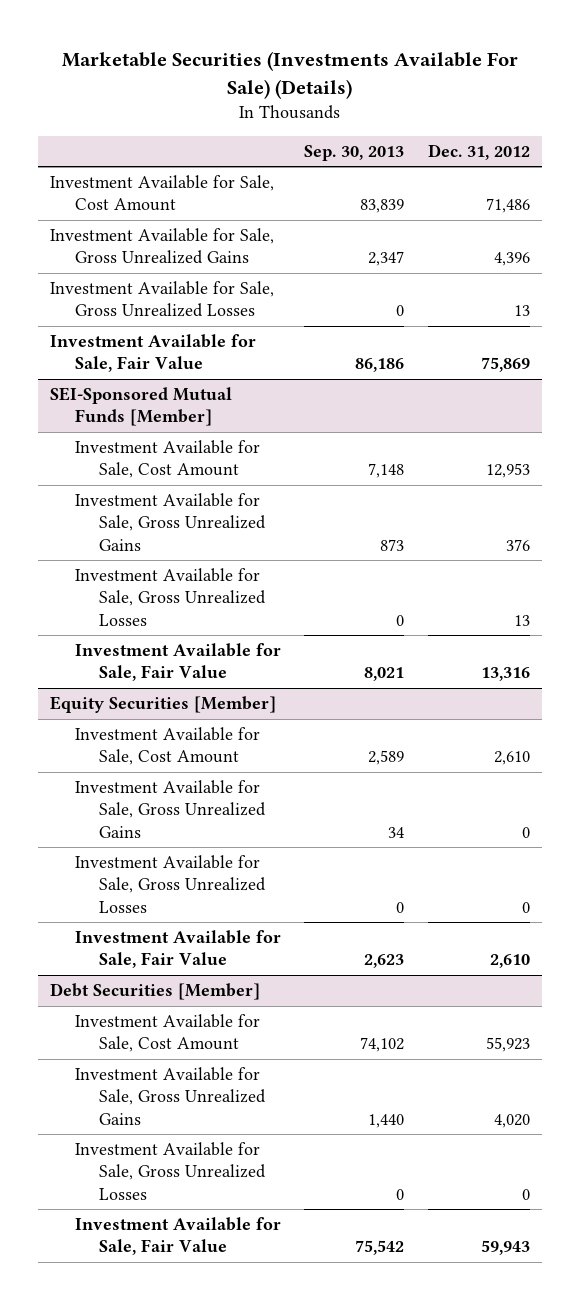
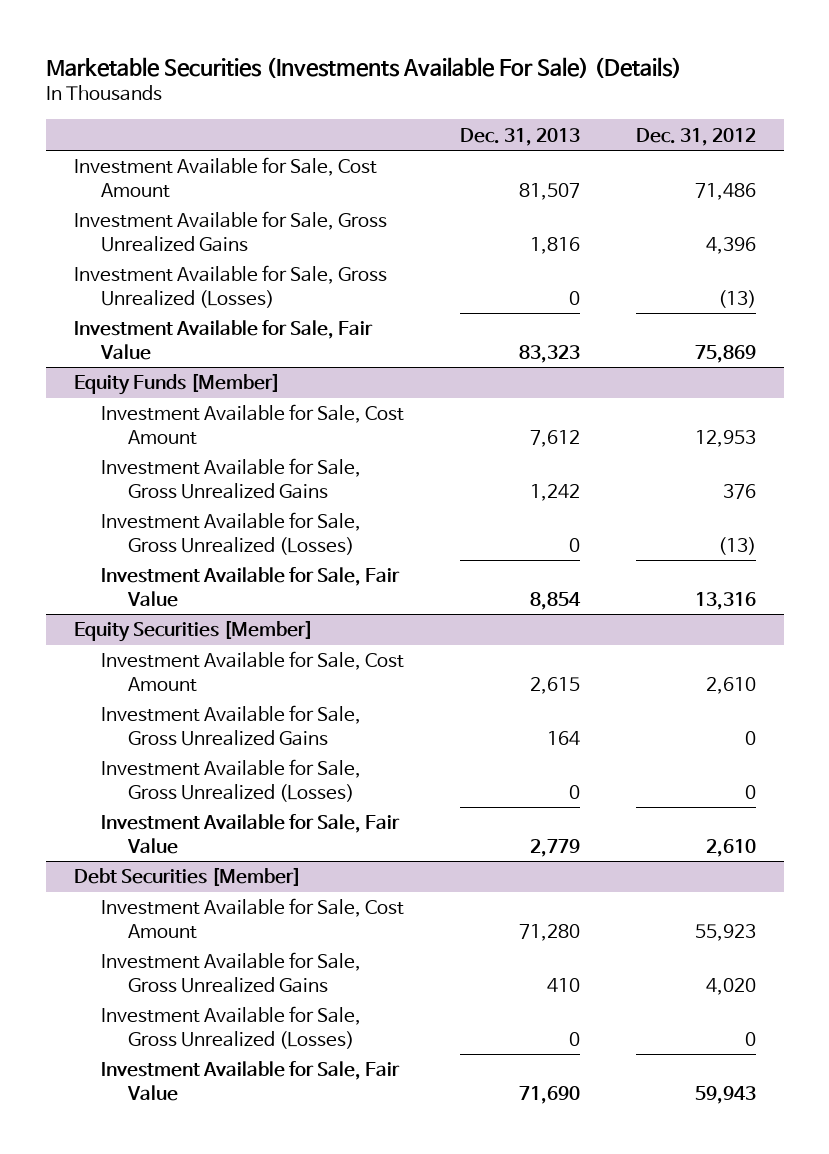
- | Sep. 30, 2013 | Dec. 31, 2012
+ | Dec. 31, 2013 | Dec. 31, 2012
- Investment Available for Sale, Gross Unrealized Losses | 0 | 13
+ Investment Available for Sale, Gross Unrealized (Losses) | 0 | (13)
- SEI-Sponsored Mutual Funds [Member]
+ Equity Funds [Member]
- Investment Available for Sale, Gross Unrealized Losses | 0 | 13
+ Investment Available for Sale, Gross Unrealized (Losses) | 0 | (13)
@ Equity Securities [Member]
- Investment Available for Sale, Gross Unrealized Losses | 0 | 0
+ Investment Available for Sale, Gross Unrealized (Losses) | 0 | 0
@ Debt Securities [Member]
- Investment Available for Sale, Gross Unrealized Losses | 0 | 0
+ Investment Available for Sale, Gross Unrealized (Losses) | 0 | 0

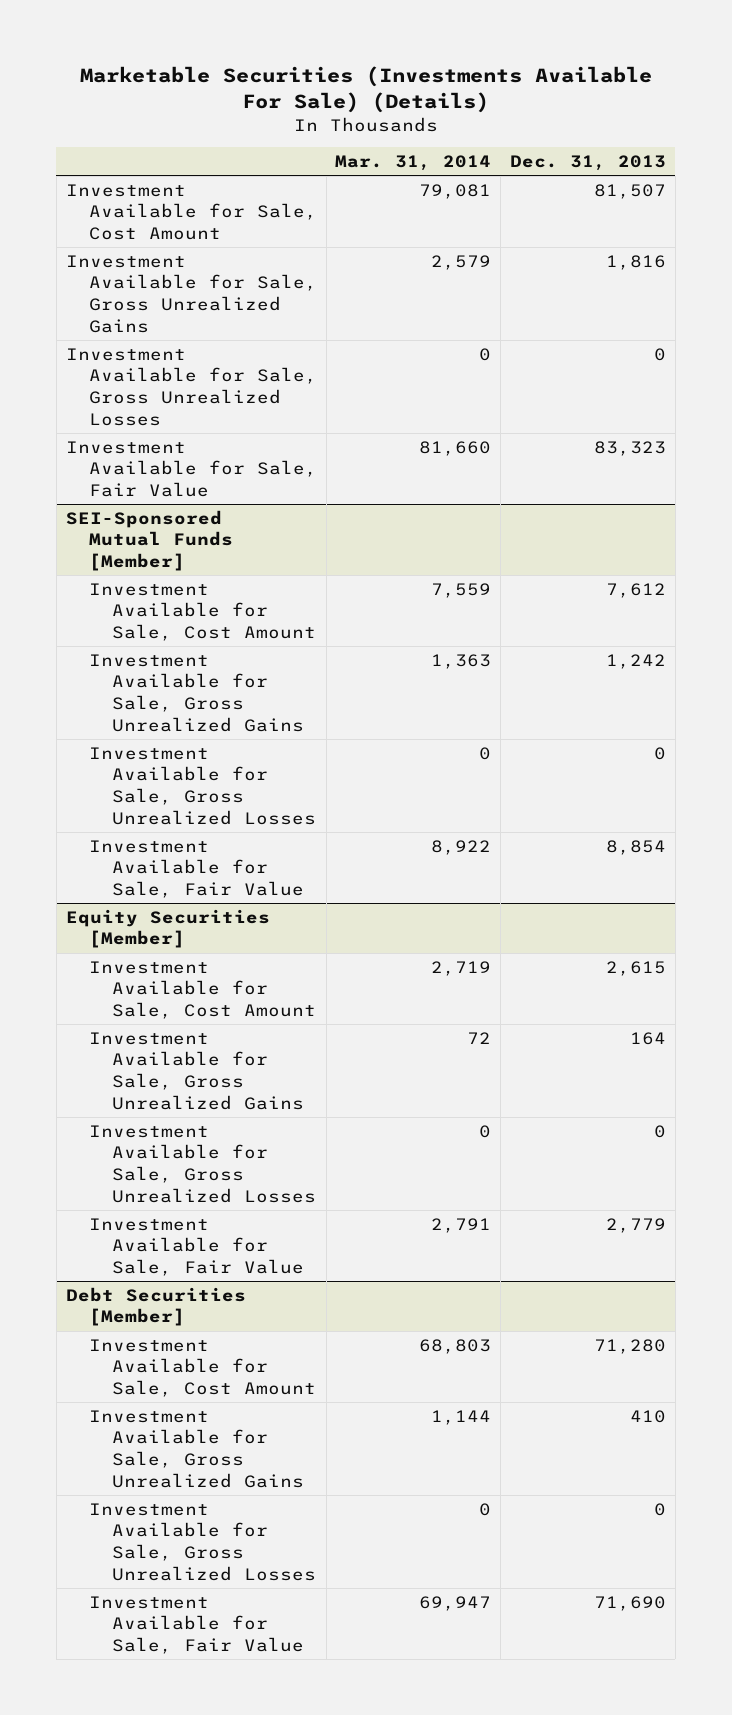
- | Dec. 31, 2013 | Dec. 31, 2012
+ | Mar. 31, 2014 | Dec. 31, 2013
- Investment Available for Sale, Gross Unrealized (Losses) | 0 | (13)
+ Investment Available for Sale, Gross Unrealized Losses | 0 | 0
- Equity Funds [Member]
+ SEI-Sponsored Mutual Funds [Member]
- Investment Available for Sale, Gross Unrealized (Losses) | 0 | (13)
+ Investment Available for Sale, Gross Unrealized Losses | 0 | 0
@ Equity Securities [Member]
- Investment Available for Sale, Gross Unrealized (Losses) | 0 | 0
+ Investment Available for Sale, Gross Unrealized Losses | 0 | 0
@ Debt Securities [Member]
- Investment Available for Sale, Gross Unrealized (Losses) | 0 | 0
+ Investment Available for Sale, Gross Unrealized Losses | 0 | 0

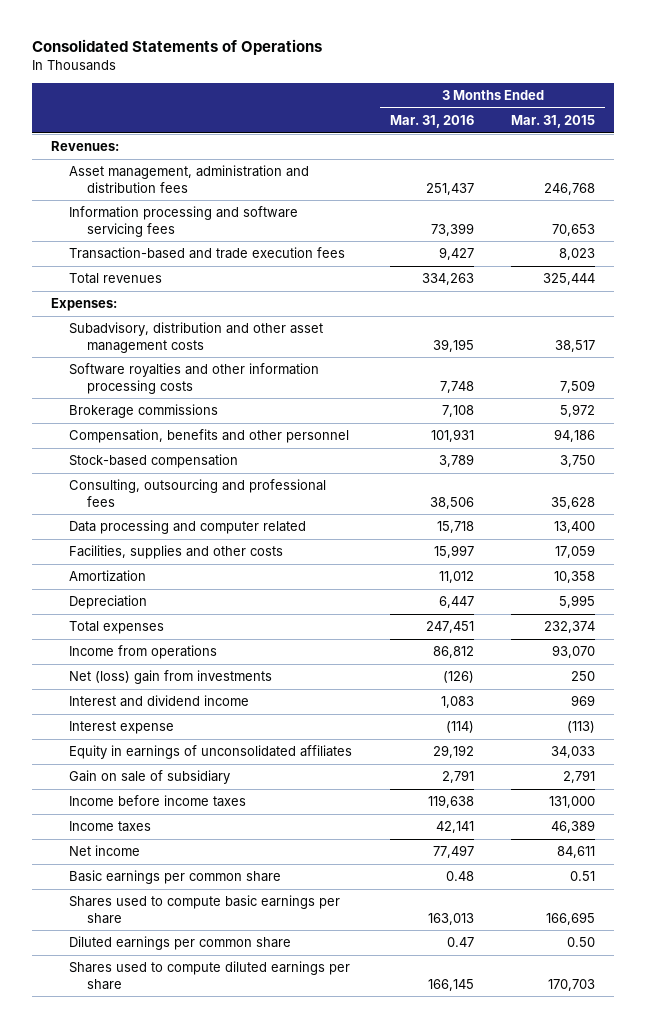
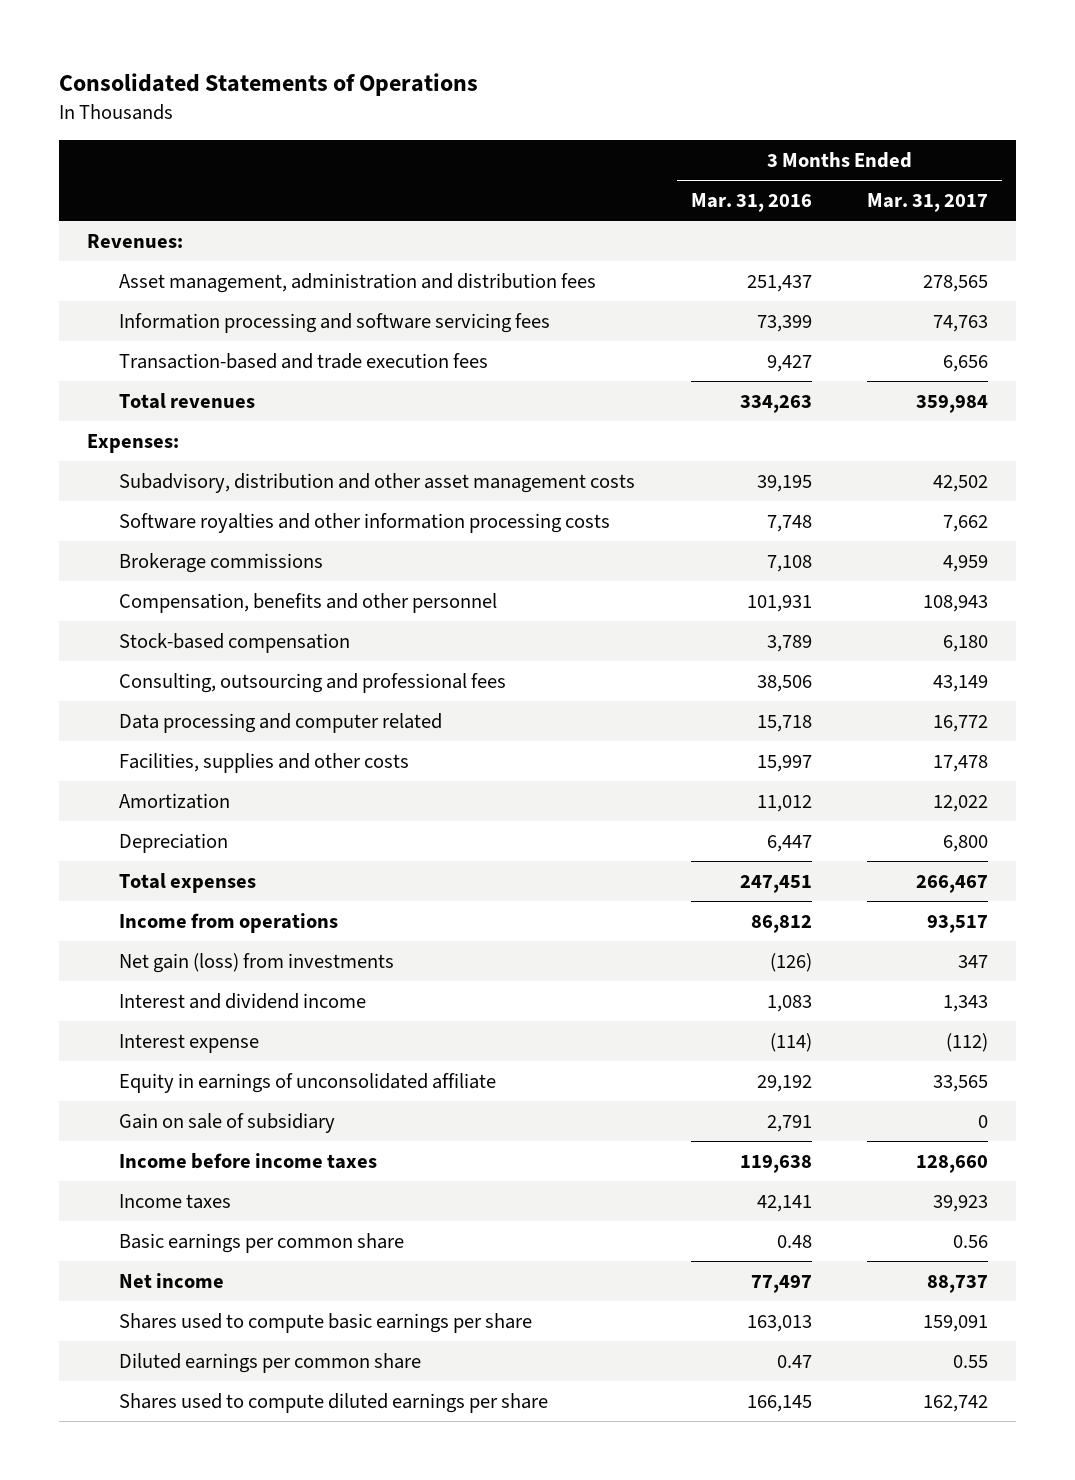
- | 3 Months Ended Mar. 31, 2016 | 3 Months Ended Mar. 31, 2015
+ | 3 Months Ended Mar. 31, 2016 | 3 Months Ended Mar. 31, 2017
- Net (loss) gain from investments | (126) | 250
+ Net gain (loss) from investments | (126) | 347
- Equity in earnings of unconsolidated affiliates | 29,192 | 34,033
+ Equity in earnings of unconsolidated affiliate | 29,192 | 33,565
moved down: Net income | 77,497 | 88,737

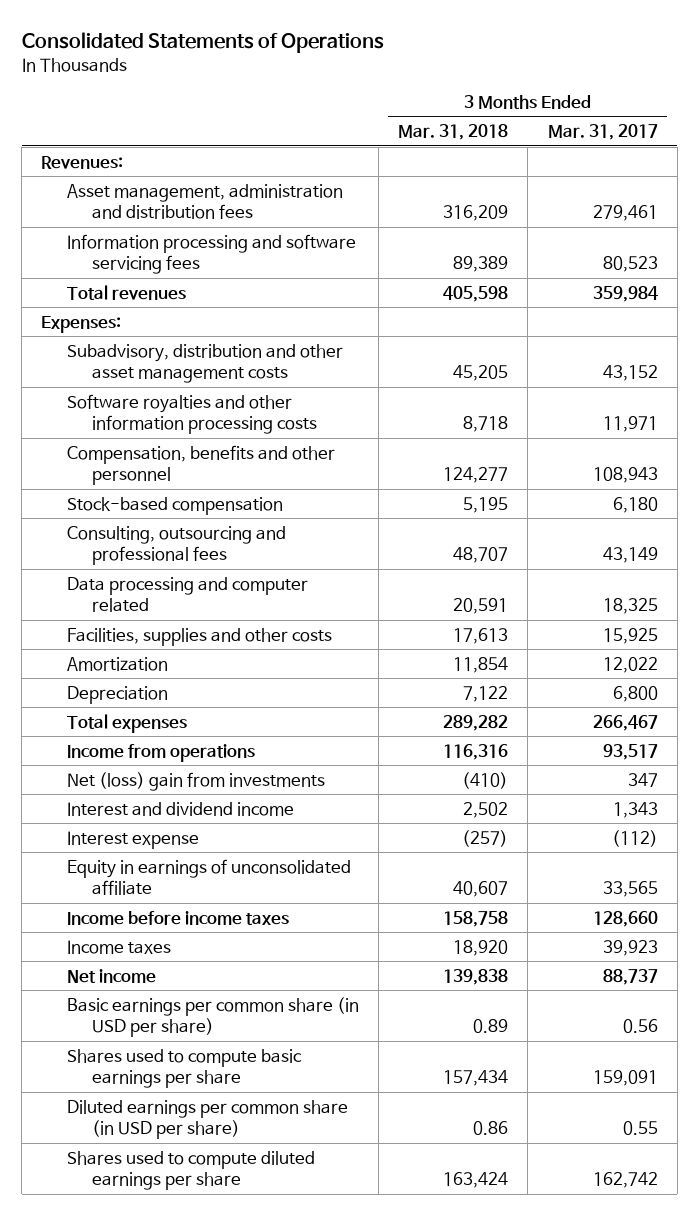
- | 3 Months Ended Mar. 31, 2016 | 3 Months Ended Mar. 31, 2017
+ | 3 Months Ended Mar. 31, 2018 | 3 Months Ended Mar. 31, 2017
- Asset management, administration and distribution fees | 251,437 | 278,565
- Information processing and software servicing fees | 73,399 | 74,763
- Transaction-based and trade execution fees | 9,427 | 6,656
+ Asset management, administration and distribution fees | 316,209 | 279,461
+ Information processing and software servicing fees | 89,389 | 80,523
- Subadvisory, distribution and other asset management costs | 39,195 | 42,502
- Software royalties and other information processing costs | 7,748 | 7,662
- Brokerage commissions | 7,108 | 4,959
+ Subadvisory, distribution and other asset management costs | 45,205 | 43,152
+ Software royalties and other information processing costs | 8,718 | 11,971
- Data processing and computer related | 15,718 | 16,772
- Facilities, supplies and other costs | 15,997 | 17,478
+ Data processing and computer related | 20,591 | 18,325
+ Facilities, supplies and other costs | 17,613 | 15,925
- Net gain (loss) from investments | (126) | 347
+ Net (loss) gain from investments | (410) | 347
- Gain on sale of subsidiary | 2,791 | 0
- Basic earnings per common share | 0.48 | 0.56
+ Basic earnings per common share (in USD per share) | 0.89 | 0.56
- Diluted earnings per common share | 0.47 | 0.55
+ Diluted earnings per common share (in USD per share) | 0.86 | 0.55

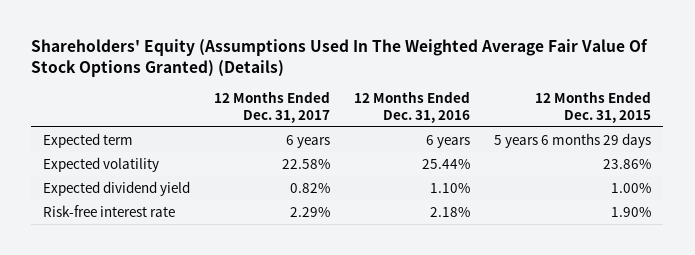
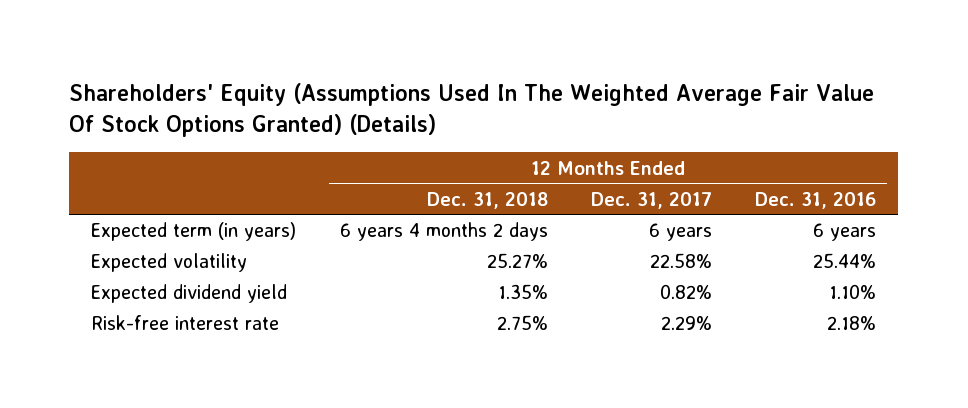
- | 12 Months Ended Dec. 31, 2017 | 12 Months Ended Dec. 31, 2016 | 12 Months Ended Dec. 31, 2015
+ | 12 Months Ended Dec. 31, 2018 | 12 Months Ended Dec. 31, 2017 | 12 Months Ended Dec. 31, 2016
- Expected term | 6 years | 6 years | 5 years 6 months 29 days
+ Expected term (in years) | 6 years 4 months 2 days | 6 years | 6 years

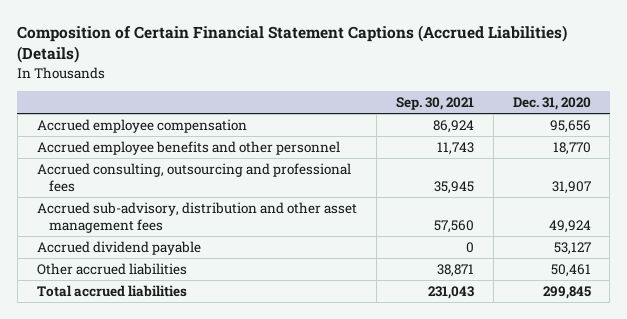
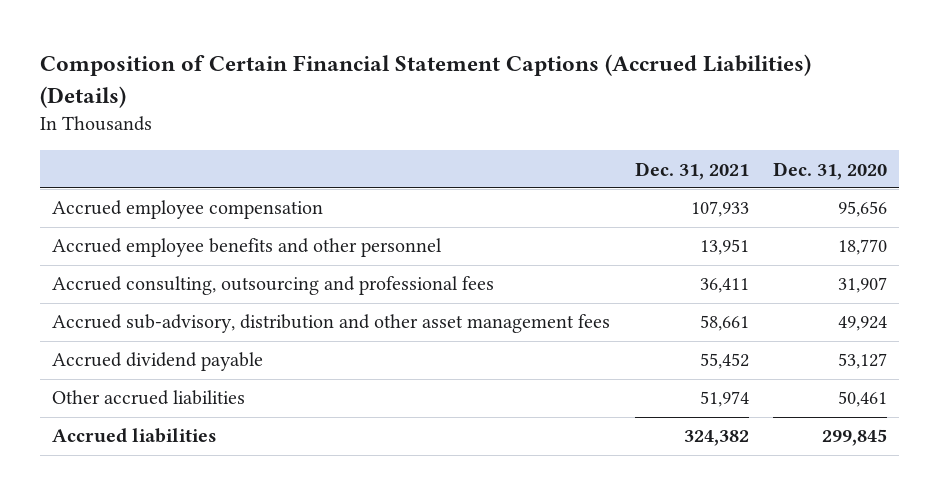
- | Sep. 30, 2021 | Dec. 31, 2020
+ | Dec. 31, 2021 | Dec. 31, 2020
- Total accrued liabilities | 231,043 | 299,845
+ Accrued liabilities | 324,382 | 299,845

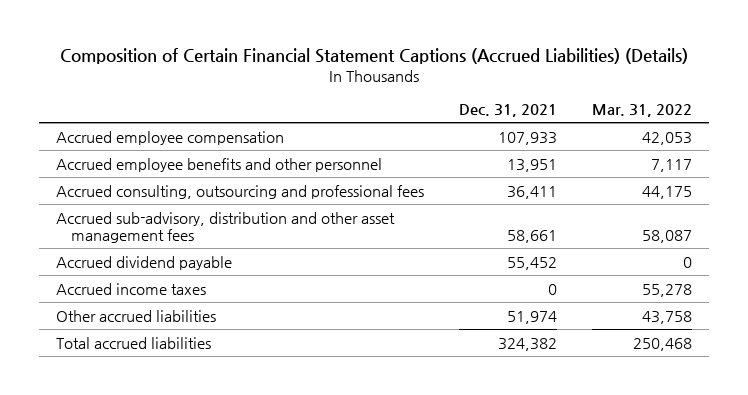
- | Dec. 31, 2021 | Dec. 31, 2020
+ | Dec. 31, 2021 | Mar. 31, 2022
+ Accrued income taxes | 0 | 55,278
- Accrued liabilities | 324,382 | 299,845
+ Total accrued liabilities | 324,382 | 250,468

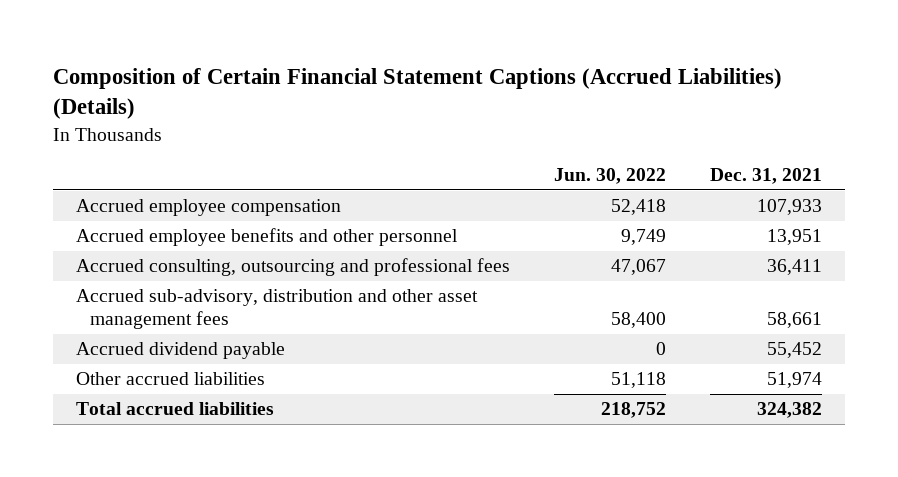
- | Dec. 31, 2021 | Mar. 31, 2022
+ | Jun. 30, 2022 | Dec. 31, 2021
- Accrued income taxes | 0 | 55,278

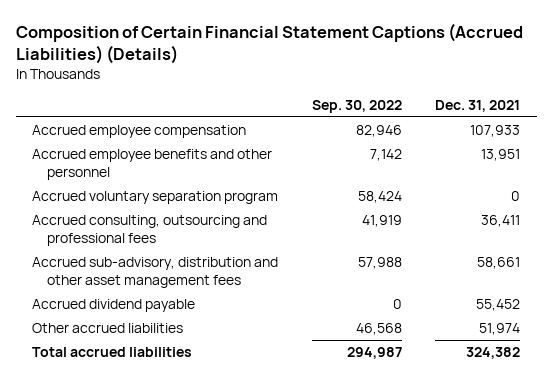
- | Jun. 30, 2022 | Dec. 31, 2021
+ | Sep. 30, 2022 | Dec. 31, 2021
+ Accrued voluntary separation program | 58,424 | 0

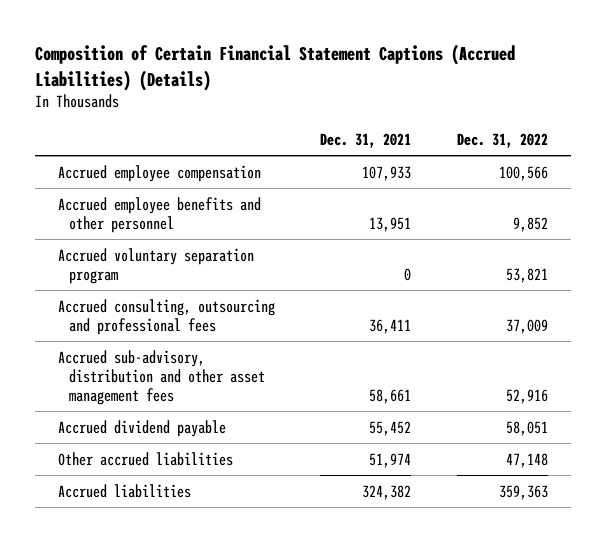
- | Sep. 30, 2022 | Dec. 31, 2021
+ | Dec. 31, 2021 | Dec. 31, 2022
- Total accrued liabilities | 294,987 | 324,382
+ Accrued liabilities | 324,382 | 359,363

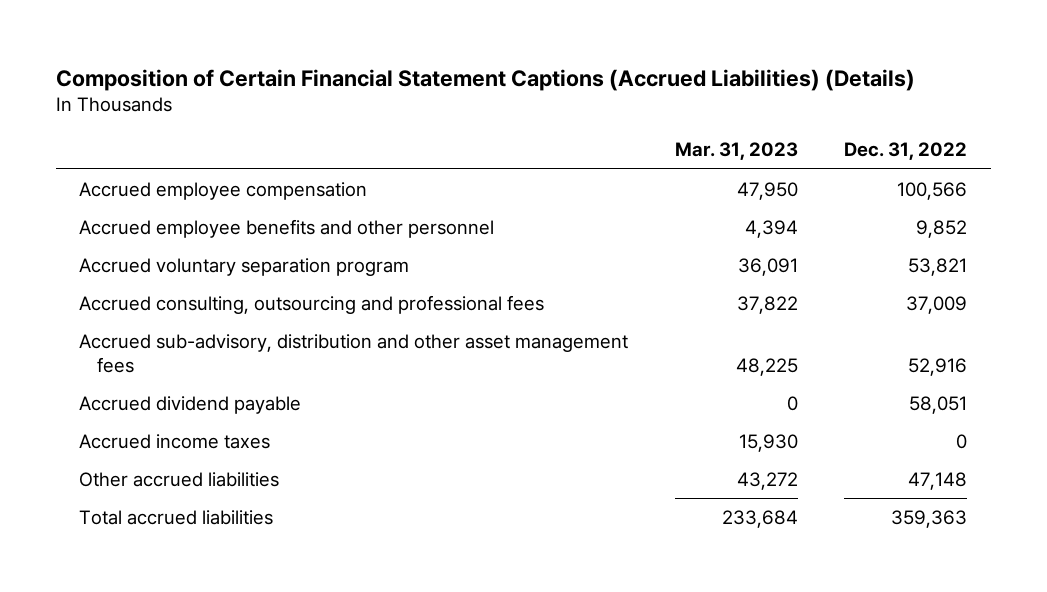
- | Dec. 31, 2021 | Dec. 31, 2022
+ | Mar. 31, 2023 | Dec. 31, 2022
+ Accrued income taxes | 15,930 | 0
- Accrued liabilities | 324,382 | 359,363
+ Total accrued liabilities | 233,684 | 359,363

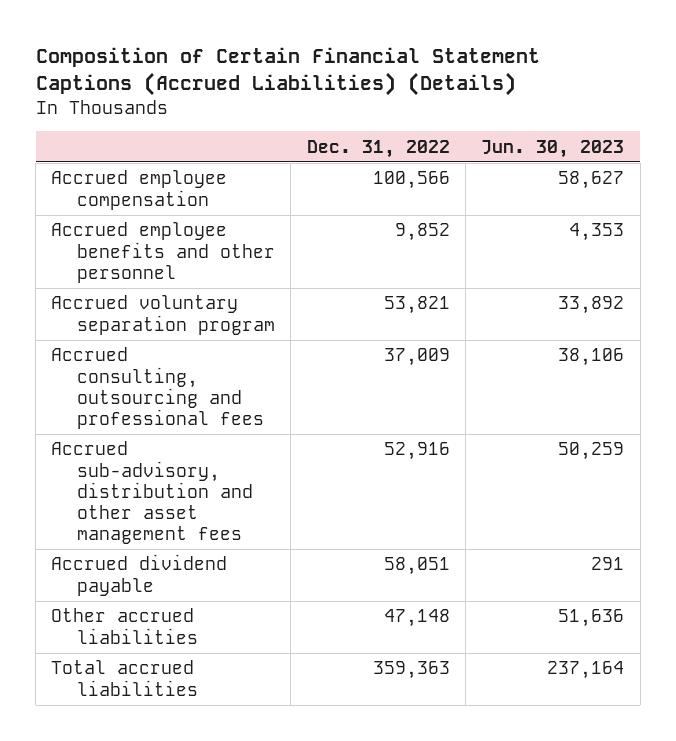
- | Mar. 31, 2023 | Dec. 31, 2022
+ | Dec. 31, 2022 | Jun. 30, 2023
- Accrued income taxes | 15,930 | 0

